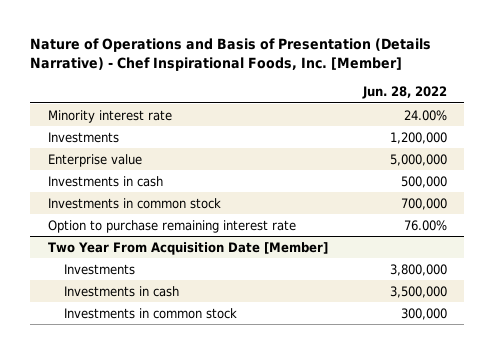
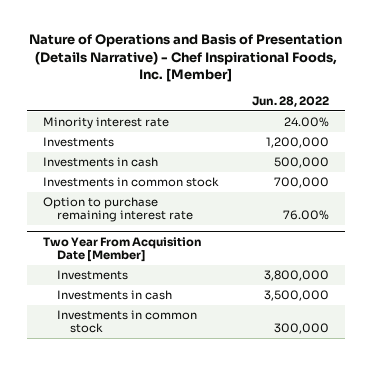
- Enterprise value | 5,000,000

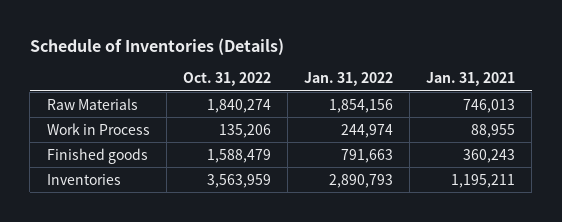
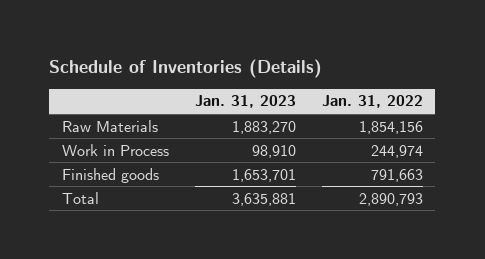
- | Oct. 31, 2022 | Jan. 31, 2022 | Jan. 31, 2021
+ | Jan. 31, 2023 | Jan. 31, 2022
- Inventories | 3,563,959 | 2,890,793 | 1,195,211
+ Total | 3,635,881 | 2,890,793

